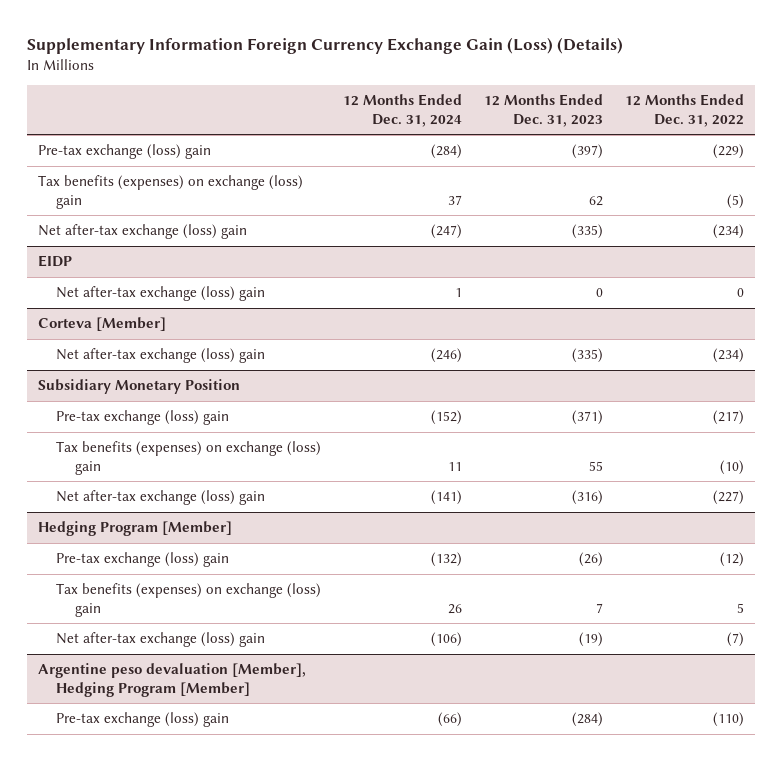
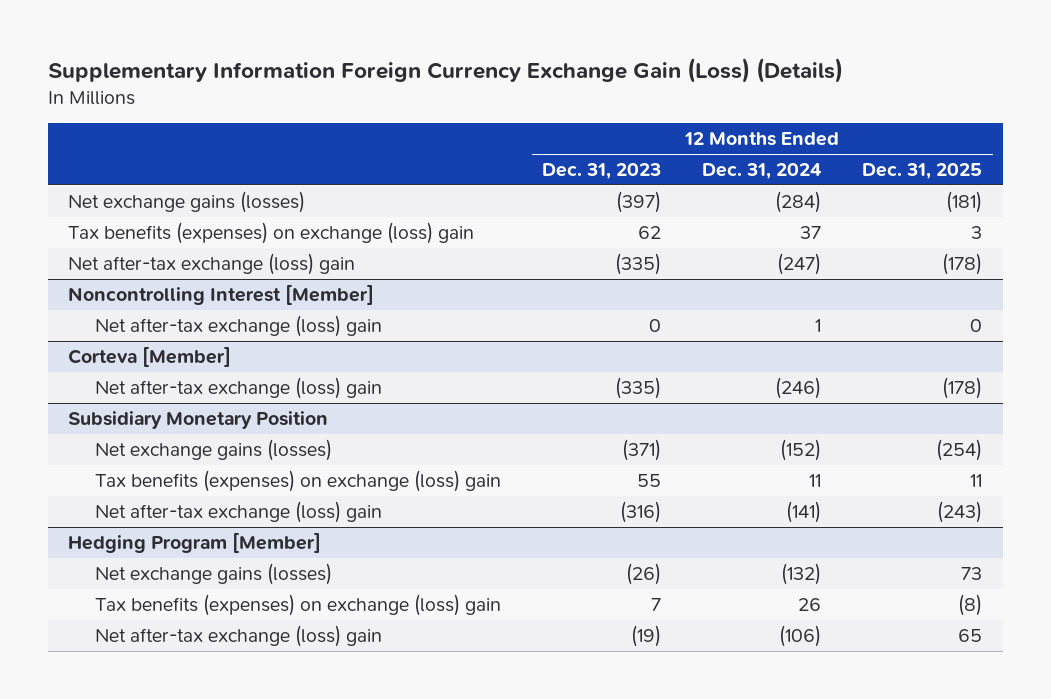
- | 12 Months Ended Dec. 31, 2024 | 12 Months Ended Dec. 31, 2023 | 12 Months Ended Dec. 31, 2022
+ | 12 Months Ended Dec. 31, 2023 | 12 Months Ended Dec. 31, 2024 | 12 Months Ended Dec. 31, 2025
- Pre-tax exchange (loss) gain | (284) | (397) | (229)
+ Net exchange gains (losses) | (397) | (284) | (181)
- EIDP
+ Noncontrolling Interest [Member]
@ Subsidiary Monetary Position
- Pre-tax exchange (loss) gain | (152) | (371) | (217)
+ Net exchange gains (losses) | (371) | (152) | (254)
@ Hedging Program [Member]
- Pre-tax exchange (loss) gain | (132) | (26) | (12)
+ Net exchange gains (losses) | (26) | (132) | 73
- Argentine peso devaluation [Member], Hedging Program [Member]
- Pre-tax exchange (loss) gain | (66) | (284) | (110)

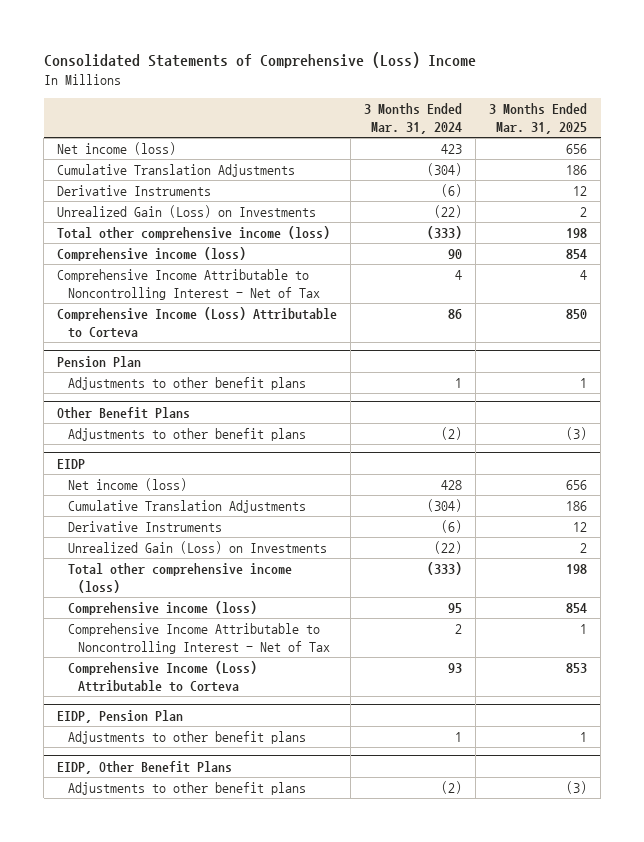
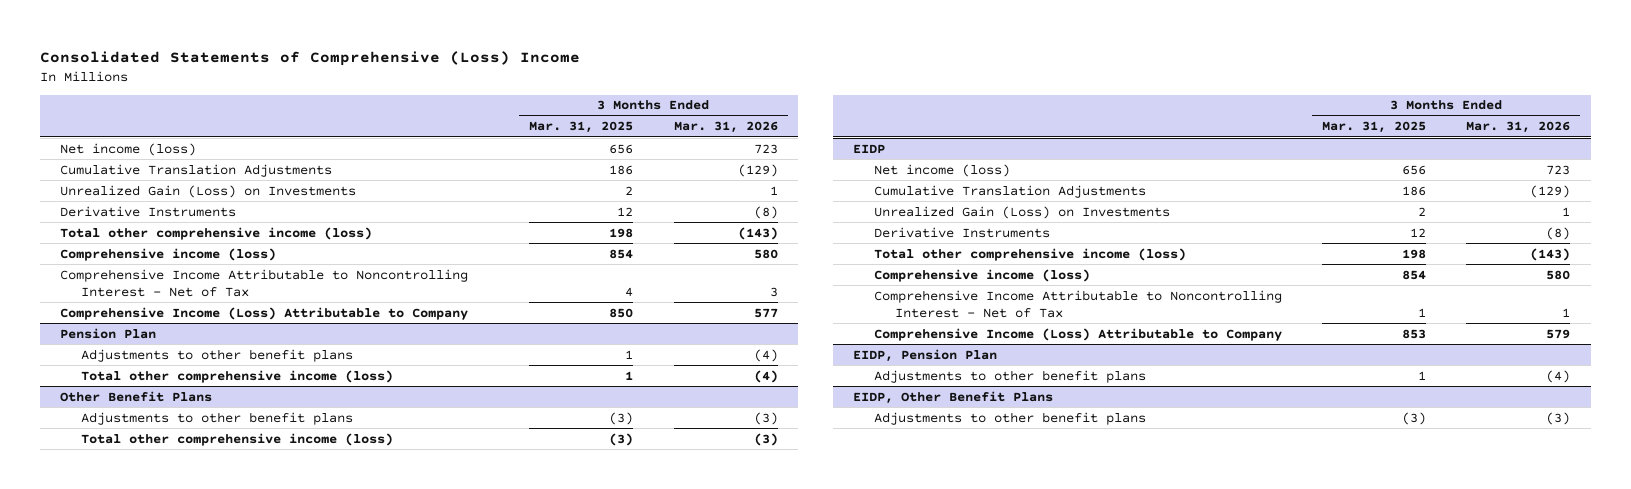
- | 3 Months Ended Mar. 31, 2024 | 3 Months Ended Mar. 31, 2025
+ | 3 Months Ended Mar. 31, 2025 | 3 Months Ended Mar. 31, 2026
moved down: Derivative Instruments | 12 | (8)
- Comprehensive Income (Loss) Attributable to Corteva | 86 | 850
+ Comprehensive Income (Loss) Attributable to Company | 850 | 577
@ Pension Plan
+ Total other comprehensive income (loss) | 1 | (4)
@ Other Benefit Plans
+ Total other comprehensive income (loss) | (3) | (3)
@ EIDP
moved down: Derivative Instruments | 12 | (8)
- Comprehensive Income (Loss) Attributable to Corteva | 93 | 853
+ Comprehensive Income (Loss) Attributable to Company | 853 | 579

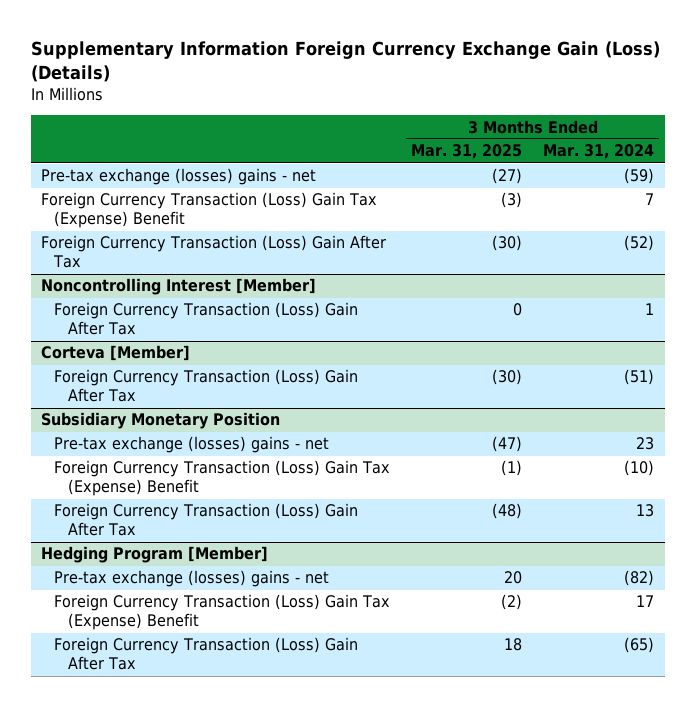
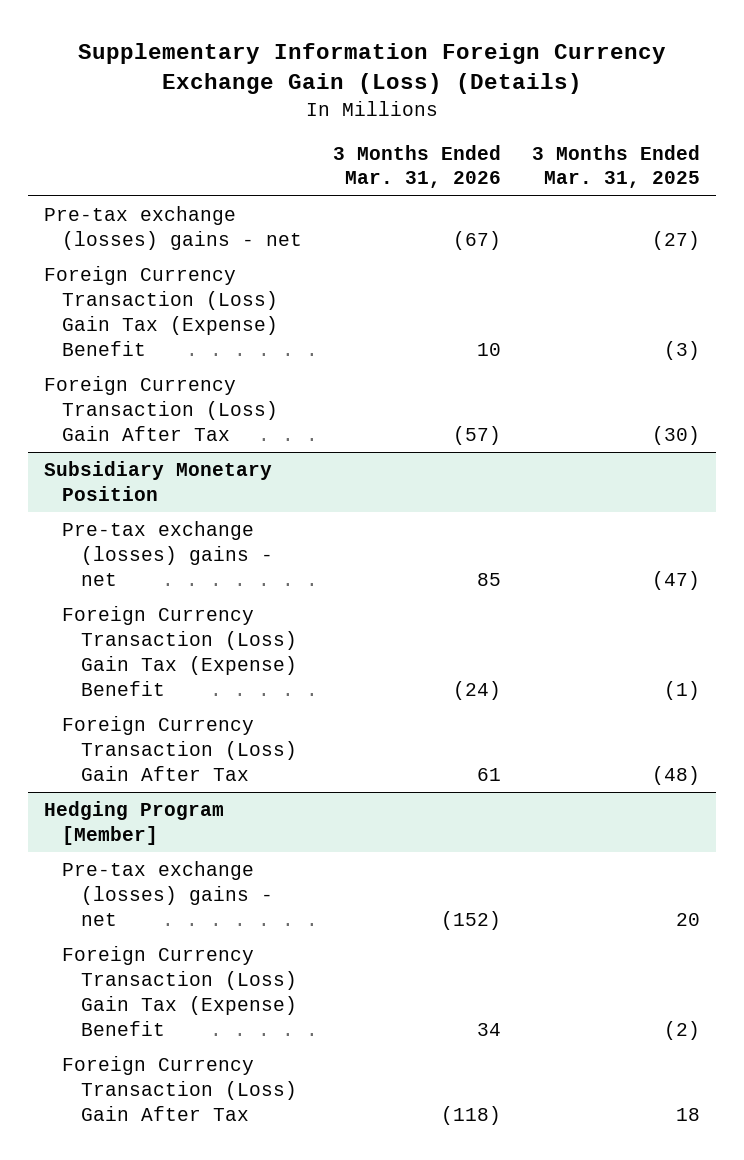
- | 3 Months Ended Mar. 31, 2025 | 3 Months Ended Mar. 31, 2024
+ | 3 Months Ended Mar. 31, 2026 | 3 Months Ended Mar. 31, 2025
- Noncontrolling Interest [Member]
- Foreign Currency Transaction (Loss) Gain After Tax | 0 | 1
- Corteva [Member]
- Foreign Currency Transaction (Loss) Gain After Tax | (30) | (51)

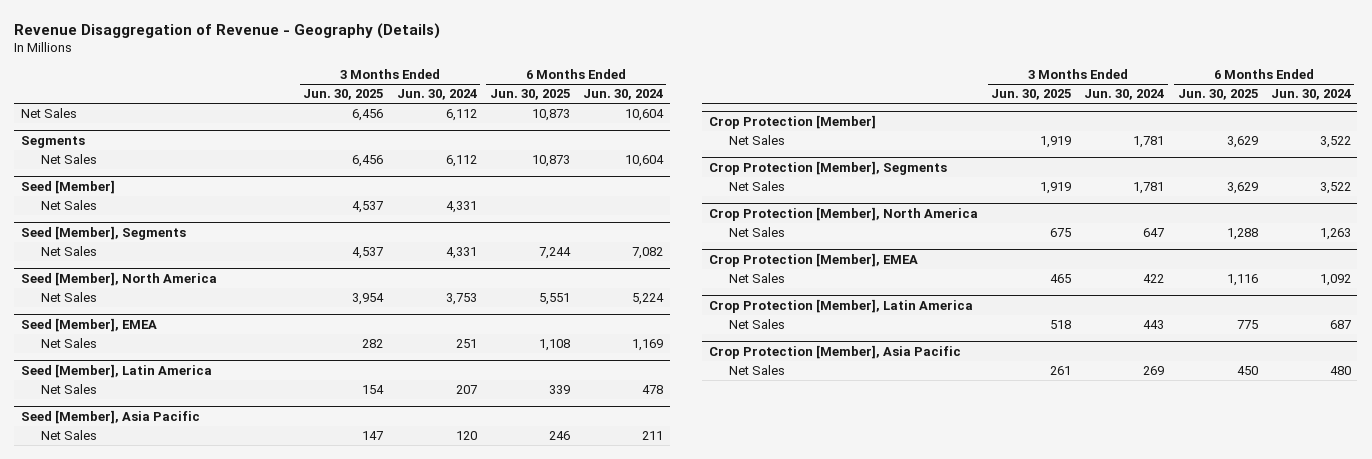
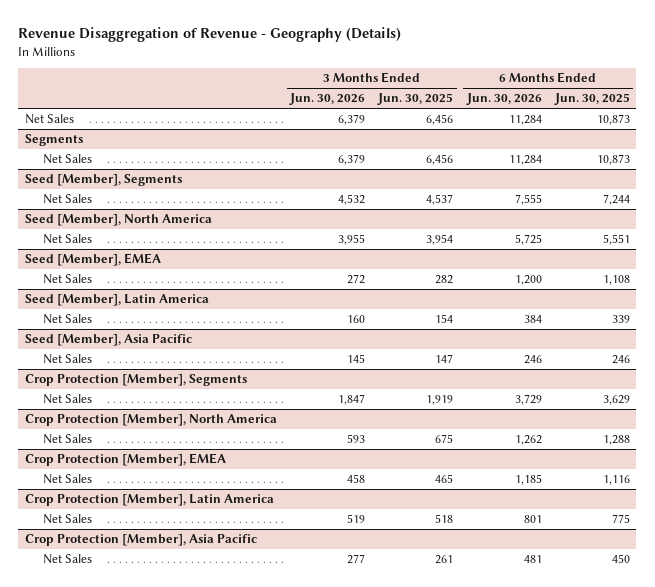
- | 3 Months Ended Jun. 30, 2025 | 3 Months Ended Jun. 30, 2024 | 6 Months Ended Jun. 30, 2025 | 6 Months Ended Jun. 30, 2024
+ | 3 Months Ended Jun. 30, 2026 | 3 Months Ended Jun. 30, 2025 | 6 Months Ended Jun. 30, 2026 | 6 Months Ended Jun. 30, 2025
- Seed [Member]
- Net Sales | 4,537 | 4,331 | |
- Crop Protection [Member]
- Net Sales | 1,919 | 1,781 | 3,629 | 3,522

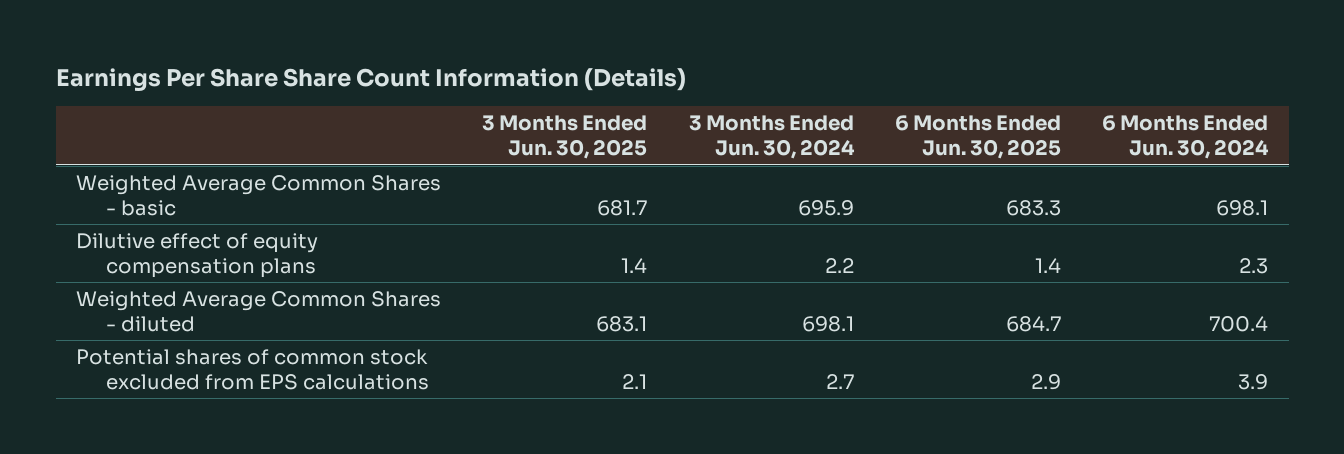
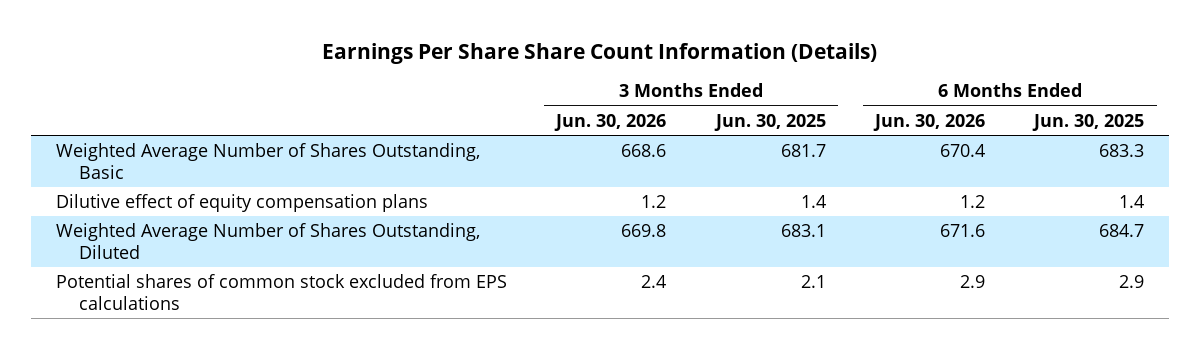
- | 3 Months Ended Jun. 30, 2025 | 3 Months Ended Jun. 30, 2024 | 6 Months Ended Jun. 30, 2025 | 6 Months Ended Jun. 30, 2024
+ | 3 Months Ended Jun. 30, 2026 | 3 Months Ended Jun. 30, 2025 | 6 Months Ended Jun. 30, 2026 | 6 Months Ended Jun. 30, 2025
- Weighted Average Common Shares - basic | 681.7 | 695.9 | 683.3 | 698.1
+ Weighted Average Number of Shares Outstanding, Basic | 668.6 | 681.7 | 670.4 | 683.3
- Weighted Average Common Shares - diluted | 683.1 | 698.1 | 684.7 | 700.4
+ Weighted Average Number of Shares Outstanding, Diluted | 669.8 | 683.1 | 671.6 | 684.7

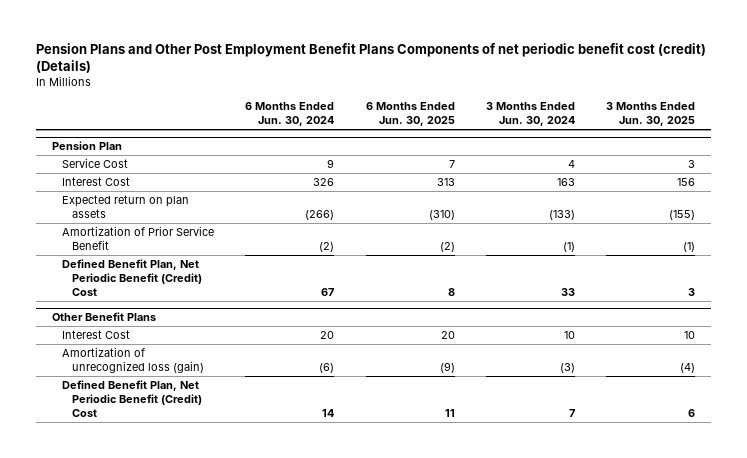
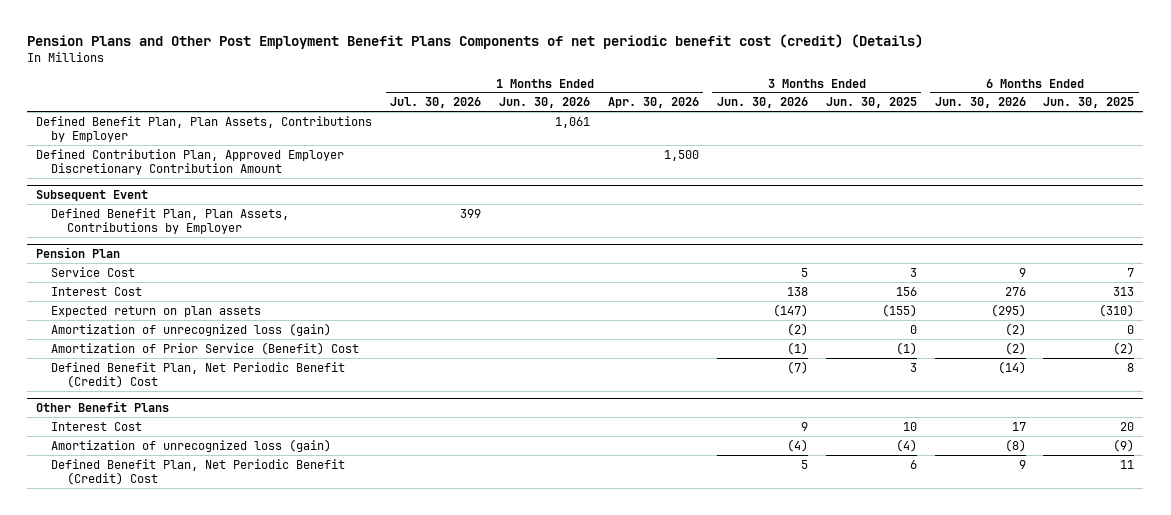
- | 6 Months Ended Jun. 30, 2024 | 6 Months Ended Jun. 30, 2025 | 3 Months Ended Jun. 30, 2024 | 3 Months Ended Jun. 30, 2025
+ | 1 Months Ended Jul. 30, 2026 | 1 Months Ended Jun. 30, 2026 | 1 Months Ended Apr. 30, 2026 | 3 Months Ended Jun. 30, 2026 | 3 Months Ended Jun. 30, 2025 | 6 Months Ended Jun. 30, 2026 | 6 Months Ended Jun. 30, 2025
+ Defined Benefit Plan, Plan Assets, Contributions by Employer | | 1,061 | | | | |
+ Defined Contribution Plan, Approved Employer Discretionary Contribution Amount | | | 1,500 | | | |
+ Subsequent Event
+ Defined Benefit Plan, Plan Assets, Contributions by Employer | 399 | | | | | |
@ Pension Plan
- Amortization of Prior Service Benefit | (2) | (2) | (1) | (1)
+ Amortization of unrecognized loss (gain) | | | | (2) | 0 | (2) | 0
+ Amortization of Prior Service (Benefit) Cost | | | | (1) | (1) | (2) | (2)

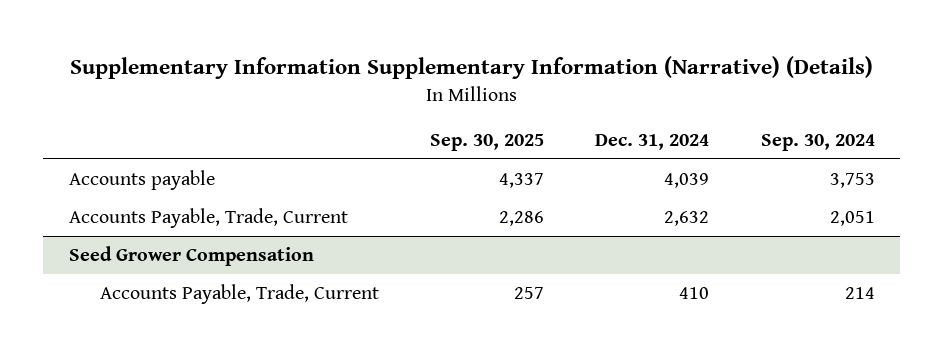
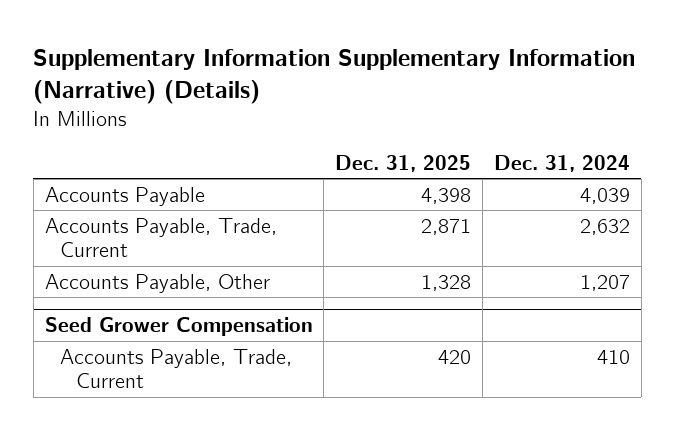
- | Sep. 30, 2025 | Dec. 31, 2024 | Sep. 30, 2024
+ | Dec. 31, 2025 | Dec. 31, 2024
- Accounts payable | 4,337 | 4,039 | 3,753
+ Accounts Payable | 4,398 | 4,039
+ Accounts Payable, Other | 1,328 | 1,207

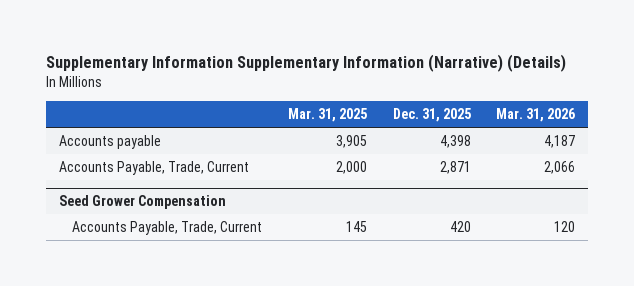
- | Dec. 31, 2025 | Dec. 31, 2024
+ | Mar. 31, 2025 | Dec. 31, 2025 | Mar. 31, 2026
- Accounts Payable | 4,398 | 4,039
+ Accounts payable | 3,905 | 4,398 | 4,187
- Accounts Payable, Other | 1,328 | 1,207

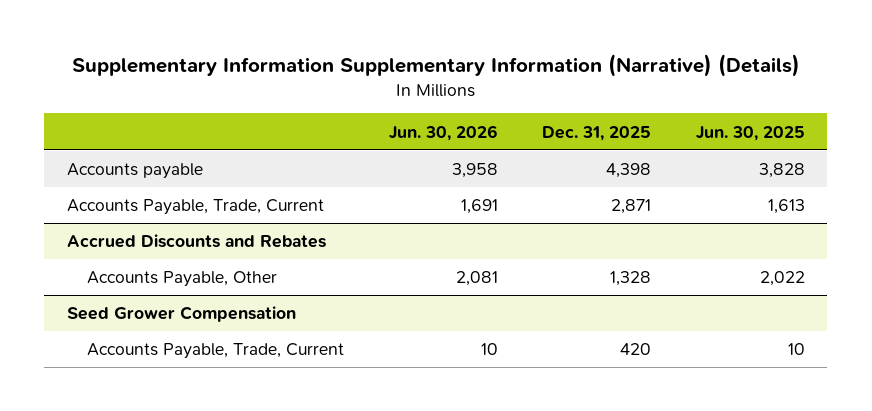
- | Mar. 31, 2025 | Dec. 31, 2025 | Mar. 31, 2026
+ | Jun. 30, 2026 | Dec. 31, 2025 | Jun. 30, 2025
+ Accrued Discounts and Rebates
+ Accounts Payable, Other | 2,081 | 1,328 | 2,022

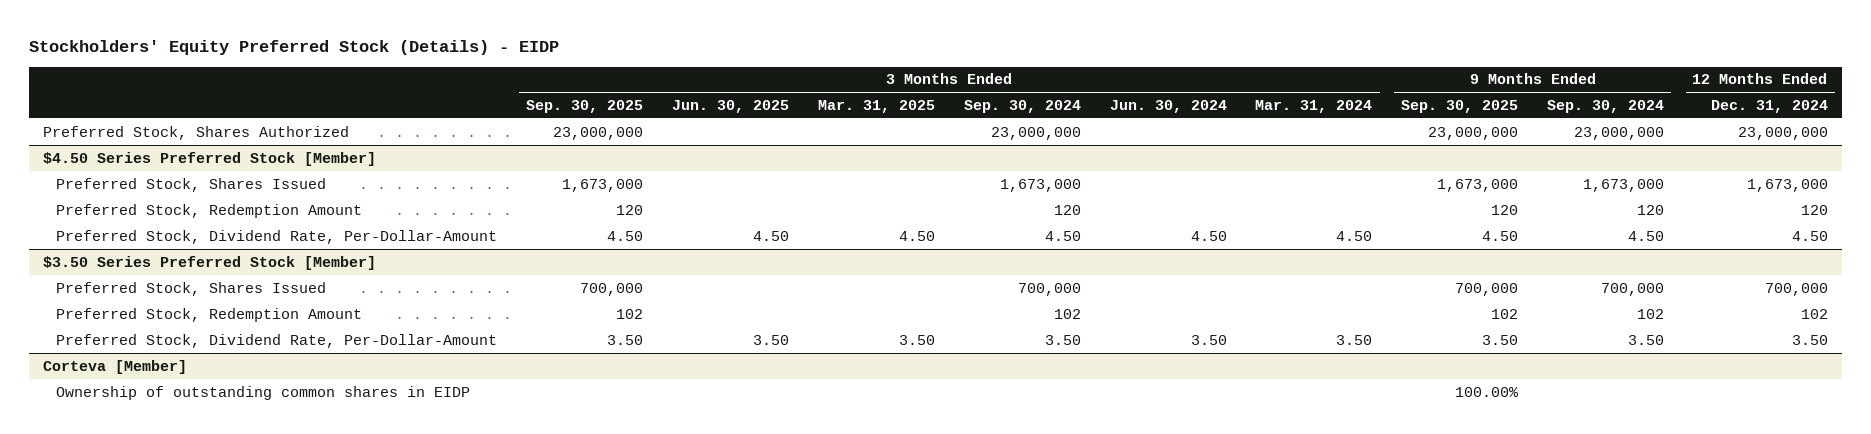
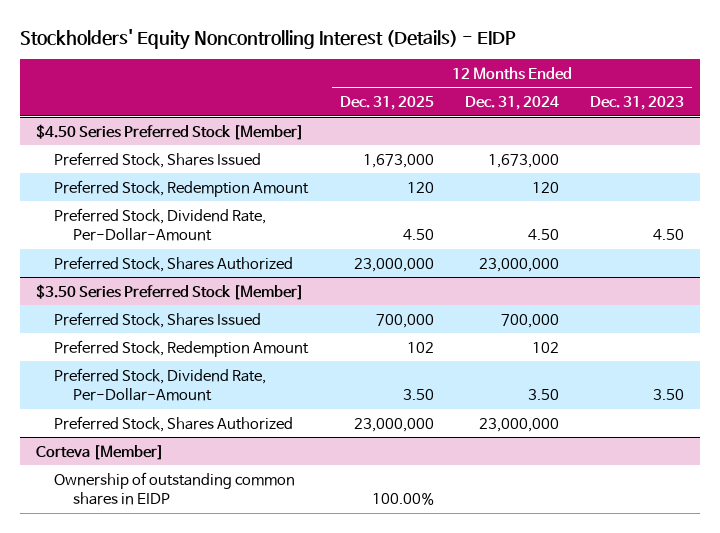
- Stockholders' Equity Preferred Stock (Details) - EIDP
+ Stockholders' Equity Noncontrolling Interest (Details) - EIDP
- | 3 Months Ended Sep. 30, 2025 | 3 Months Ended Jun. 30, 2025 | 3 Months Ended Mar. 31, 2025 | 3 Months Ended Sep. 30, 2024 | 3 Months Ended Jun. 30, 2024 | 3 Months Ended Mar. 31, 2024 | 9 Months Ended Sep. 30, 2025 | 9 Months Ended Sep. 30, 2024 | 12 Months Ended Dec. 31, 2024
+ | 12 Months Ended Dec. 31, 2025 | 12 Months Ended Dec. 31, 2024 | 12 Months Ended Dec. 31, 2023
- Preferred Stock, Shares Authorized | 23,000,000 | | | 23,000,000 | | | 23,000,000 | 23,000,000 | 23,000,000
@ $4.50 Series Preferred Stock [Member]
+ Preferred Stock, Shares Authorized | 23,000,000 | 23,000,000 |
@ $3.50 Series Preferred Stock [Member]
+ Preferred Stock, Shares Authorized | 23,000,000 | 23,000,000 |

